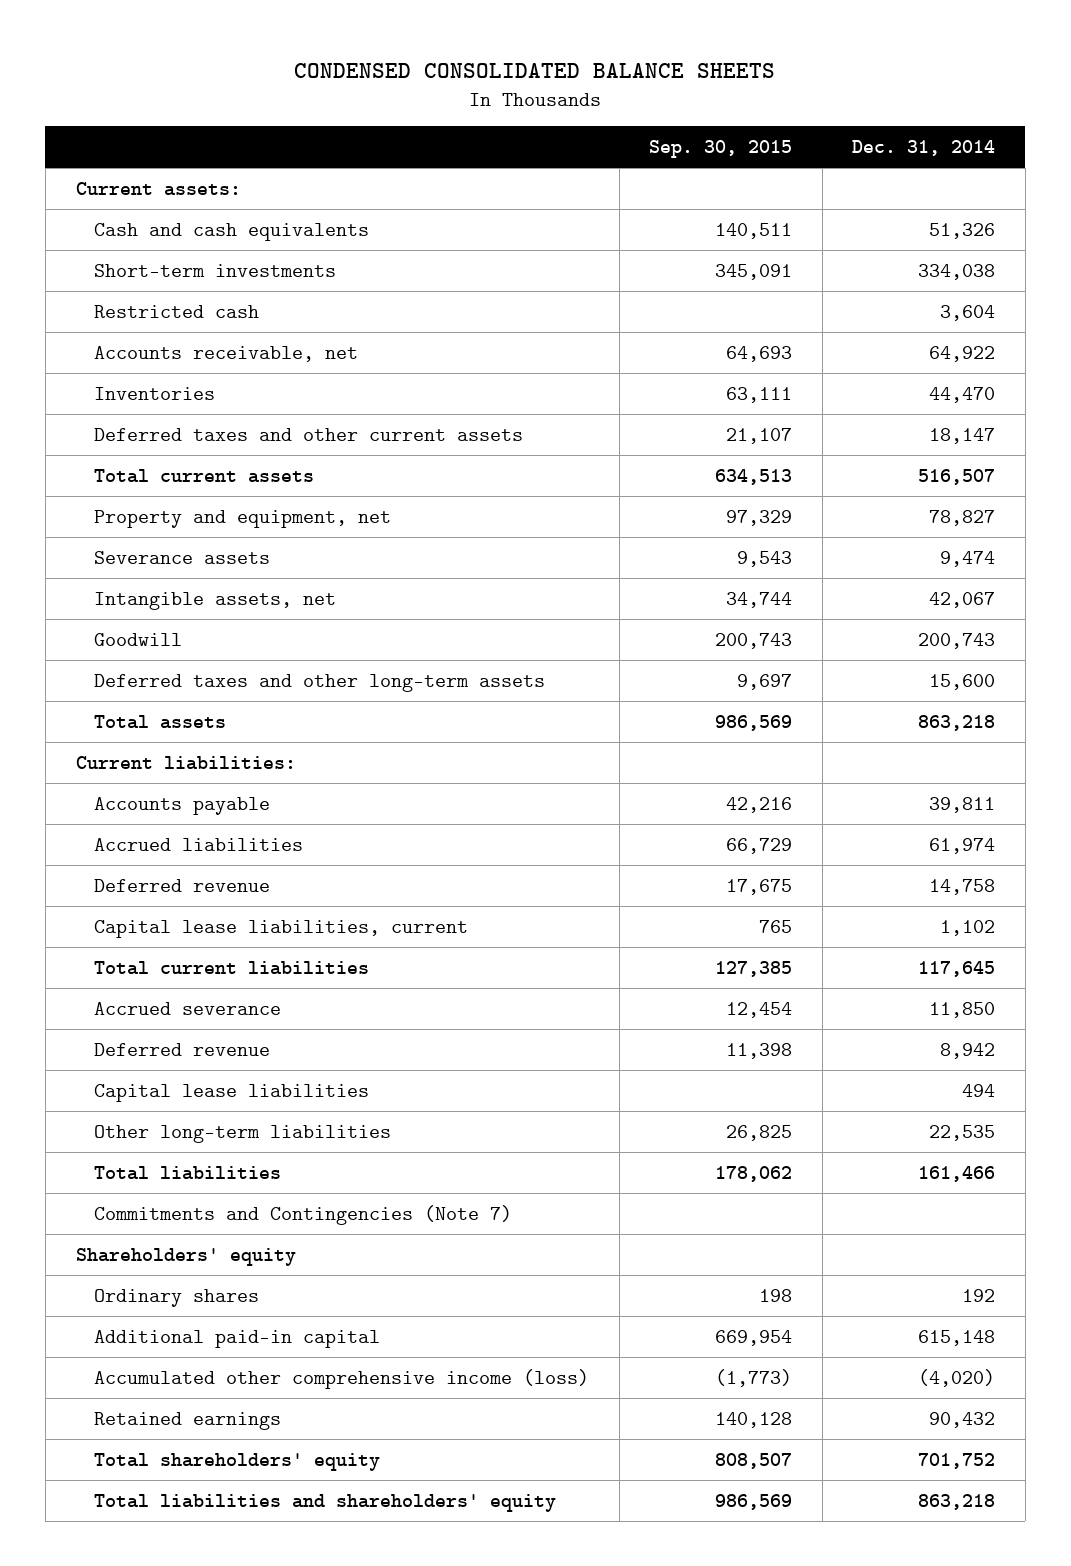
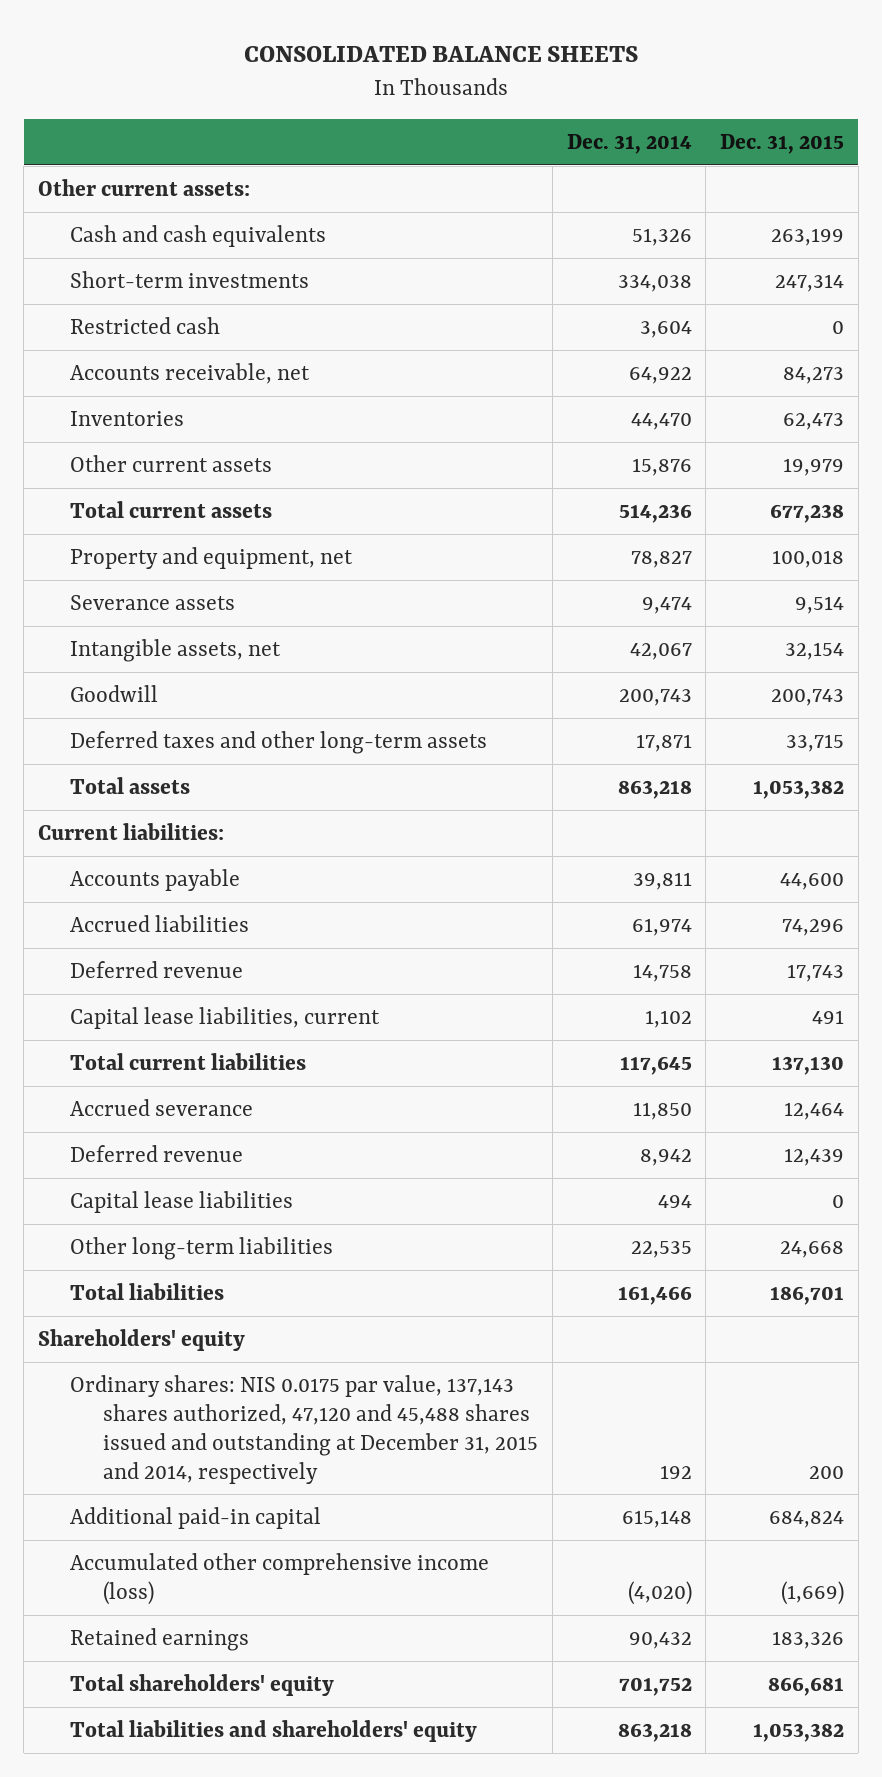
- CONDENSED CONSOLIDATED BALANCE SHEETS
+ CONSOLIDATED BALANCE SHEETS
- | Sep. 30, 2015 | Dec. 31, 2014
+ | Dec. 31, 2014 | Dec. 31, 2015
- Current assets:
+ Other current assets:
- Deferred taxes and other current assets | 21,107 | 18,147
- Total current assets | 634,513 | 516,507
+ Other current assets | 15,876 | 19,979
+ Total current assets | 514,236 | 677,238
- Deferred taxes and other long-term assets | 9,697 | 15,600
+ Deferred taxes and other long-term assets | 17,871 | 33,715
- Commitments and Contingencies (Note 7)
- Ordinary shares | 198 | 192
+ Ordinary shares: NIS 0.0175 par value, 137,143 shares authorized, 47,120 and 45,488 shares issued and outstanding at December 31, 2015 and 2014, respectively | 192 | 200

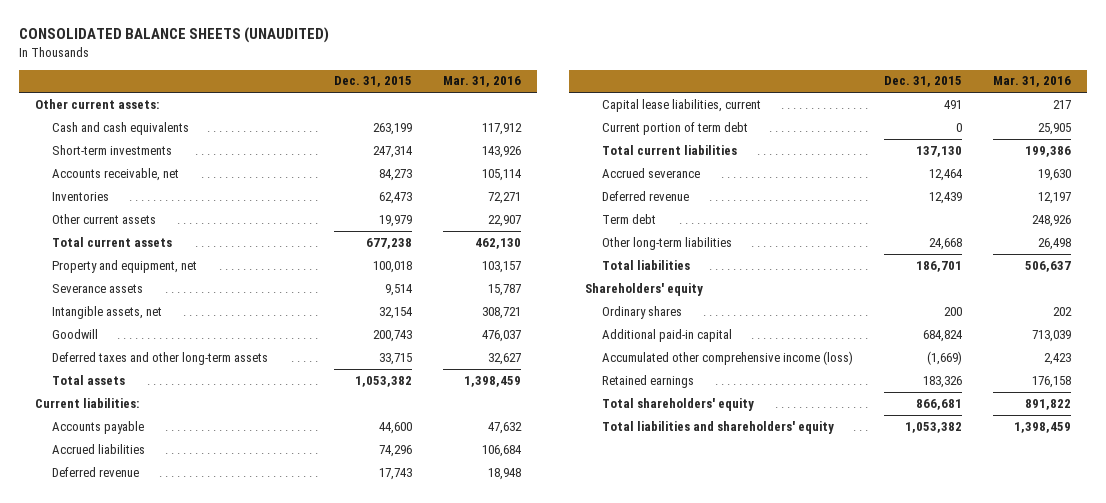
- CONSOLIDATED BALANCE SHEETS
+ CONSOLIDATED BALANCE SHEETS (UNAUDITED)
- | Dec. 31, 2014 | Dec. 31, 2015
+ | Dec. 31, 2015 | Mar. 31, 2016
- Restricted cash | 3,604 | 0
+ Current portion of term debt | 0 | 25,905
- Capital lease liabilities | 494 | 0
+ Term debt | | 248,926
- Ordinary shares: NIS 0.0175 par value, 137,143 shares authorized, 47,120 and 45,488 shares issued and outstanding at December 31, 2015 and 2014, respectively | 192 | 200
+ Ordinary shares | 200 | 202

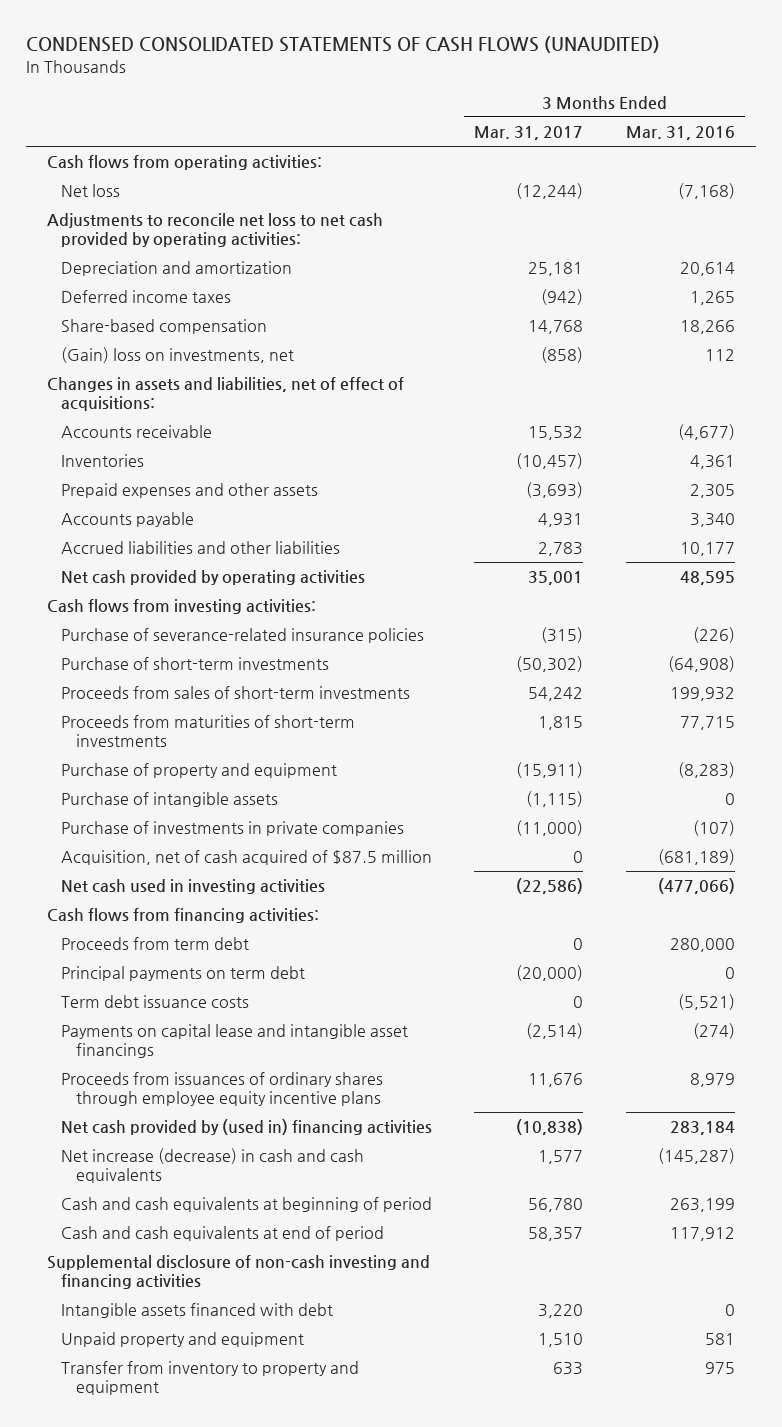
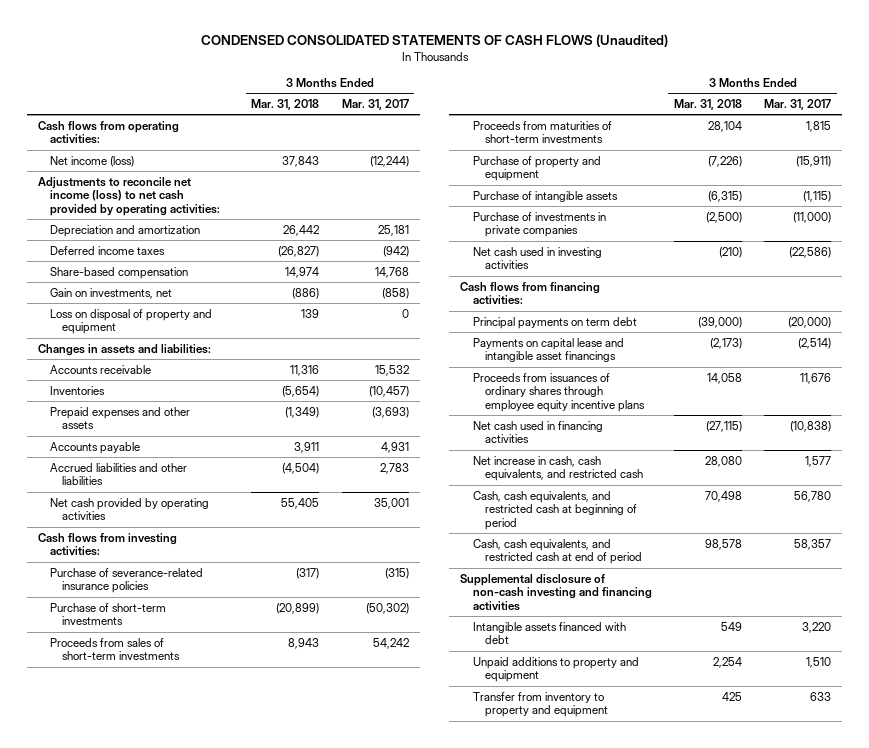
- CONDENSED CONSOLIDATED STATEMENTS OF CASH FLOWS (UNAUDITED)
+ CONDENSED CONSOLIDATED STATEMENTS OF CASH FLOWS (Unaudited)
- | 3 Months Ended Mar. 31, 2017 | 3 Months Ended Mar. 31, 2016
+ | 3 Months Ended Mar. 31, 2018 | 3 Months Ended Mar. 31, 2017
- Net loss | (12,244) | (7,168)
- Adjustments to reconcile net loss to net cash provided by operating activities:
+ Net income (loss) | 37,843 | (12,244)
+ Adjustments to reconcile net income (loss) to net cash provided by operating activities:
- (Gain) loss on investments, net | (858) | 112
- Changes in assets and liabilities, net of effect of acquisitions:
+ Gain on investments, net | (886) | (858)
+ Loss on disposal of property and equipment | 139 | 0
+ Changes in assets and liabilities:
- Acquisition, net of cash acquired of $87.5 million | 0 | (681,189)
- Proceeds from term debt | 0 | 280,000
- Term debt issuance costs | 0 | (5,521)
- Net cash provided by (used in) financing activities | (10,838) | 283,184
- Net increase (decrease) in cash and cash equivalents | 1,577 | (145,287)
- Cash and cash equivalents at beginning of period | 56,780 | 263,199
- Cash and cash equivalents at end of period | 58,357 | 117,912
+ Net cash used in financing activities | (27,115) | (10,838)
+ Net increase in cash, cash equivalents, and restricted cash | 28,080 | 1,577
+ Cash, cash equivalents, and restricted cash at beginning of period | 70,498 | 56,780
+ Cash, cash equivalents, and restricted cash at end of period | 98,578 | 58,357
- Unpaid property and equipment | 1,510 | 581
+ Unpaid additions to property and equipment | 2,254 | 1,510

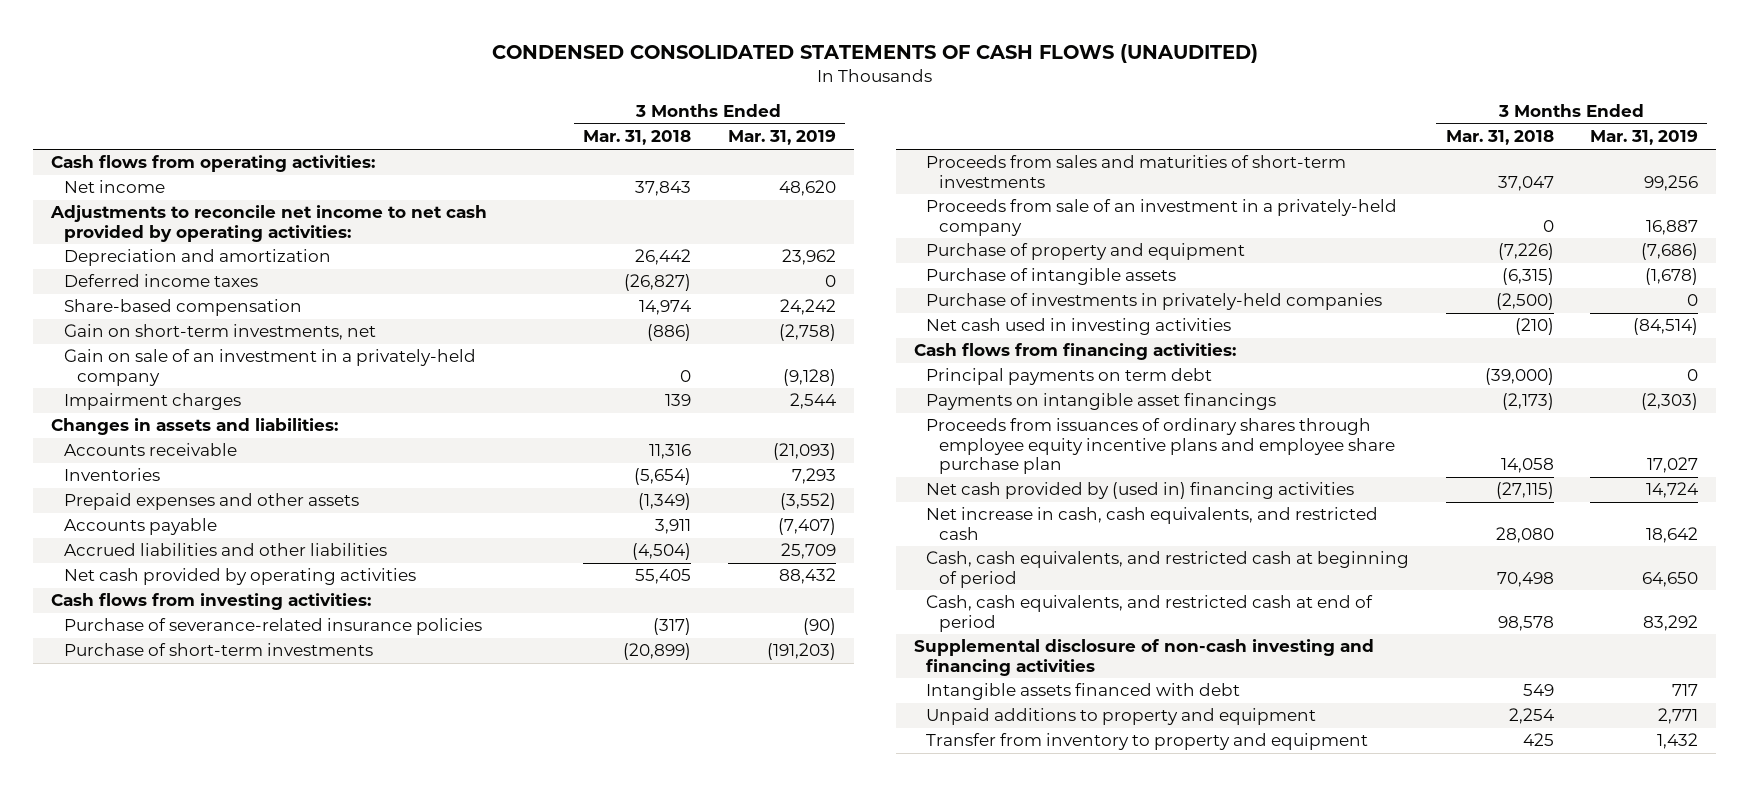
- CONDENSED CONSOLIDATED STATEMENTS OF CASH FLOWS (Unaudited)
+ CONDENSED CONSOLIDATED STATEMENTS OF CASH FLOWS (UNAUDITED)
- | 3 Months Ended Mar. 31, 2018 | 3 Months Ended Mar. 31, 2017
+ | 3 Months Ended Mar. 31, 2018 | 3 Months Ended Mar. 31, 2019
- Net income (loss) | 37,843 | (12,244)
- Adjustments to reconcile net income (loss) to net cash provided by operating activities:
+ Net income | 37,843 | 48,620
+ Adjustments to reconcile net income to net cash provided by operating activities:
- Gain on investments, net | (886) | (858)
- Loss on disposal of property and equipment | 139 | 0
+ Gain on short-term investments, net | (886) | (2,758)
+ Gain on sale of an investment in a privately-held company | 0 | (9,128)
+ Impairment charges | 139 | 2,544
- Proceeds from sales of short-term investments | 8,943 | 54,242
- Proceeds from maturities of short-term investments | 28,104 | 1,815
+ Proceeds from sales and maturities of short-term investments | 37,047 | 99,256
+ Proceeds from sale of an investment in a privately-held company | 0 | 16,887
- Purchase of investments in private companies | (2,500) | (11,000)
+ Purchase of investments in privately-held companies | (2,500) | 0
- Payments on capital lease and intangible asset financings | (2,173) | (2,514)
- Proceeds from issuances of ordinary shares through employee equity incentive plans | 14,058 | 11,676
- Net cash used in financing activities | (27,115) | (10,838)
+ Payments on intangible asset financings | (2,173) | (2,303)
+ Proceeds from issuances of ordinary shares through employee equity incentive plans and employee share purchase plan | 14,058 | 17,027
+ Net cash provided by (used in) financing activities | (27,115) | 14,724

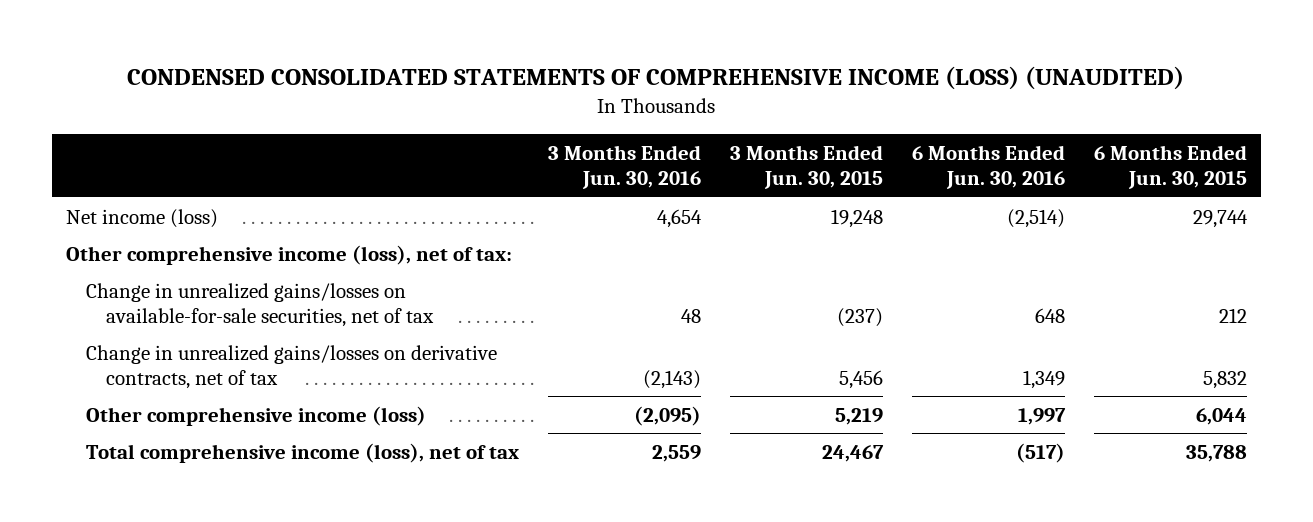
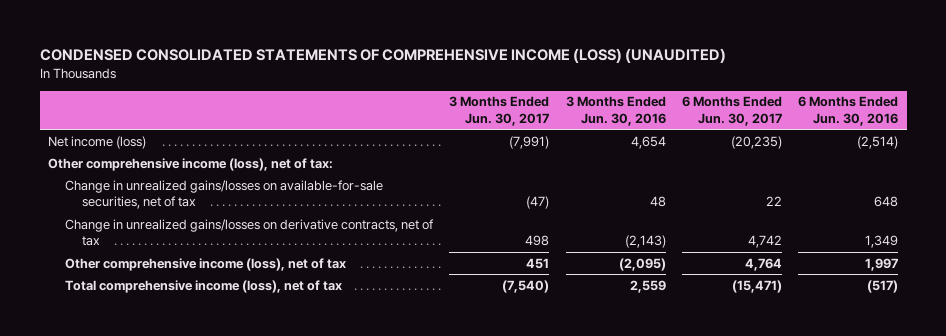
- | 3 Months Ended Jun. 30, 2016 | 3 Months Ended Jun. 30, 2015 | 6 Months Ended Jun. 30, 2016 | 6 Months Ended Jun. 30, 2015
+ | 3 Months Ended Jun. 30, 2017 | 3 Months Ended Jun. 30, 2016 | 6 Months Ended Jun. 30, 2017 | 6 Months Ended Jun. 30, 2016
- Other comprehensive income (loss) | (2,095) | 5,219 | 1,997 | 6,044
+ Other comprehensive income (loss), net of tax | 451 | (2,095) | 4,764 | 1,997

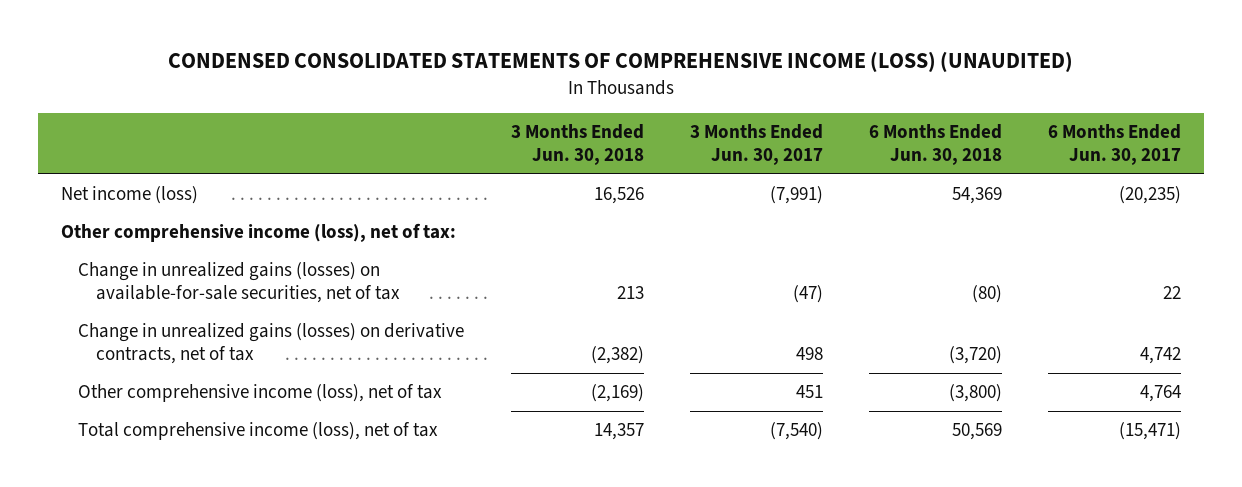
- | 3 Months Ended Jun. 30, 2017 | 3 Months Ended Jun. 30, 2016 | 6 Months Ended Jun. 30, 2017 | 6 Months Ended Jun. 30, 2016
+ | 3 Months Ended Jun. 30, 2018 | 3 Months Ended Jun. 30, 2017 | 6 Months Ended Jun. 30, 2018 | 6 Months Ended Jun. 30, 2017
- Change in unrealized gains/losses on available-for-sale securities, net of tax | (47) | 48 | 22 | 648
- Change in unrealized gains/losses on derivative contracts, net of tax | 498 | (2,143) | 4,742 | 1,349
+ Change in unrealized gains (losses) on available-for-sale securities, net of tax | 213 | (47) | (80) | 22
+ Change in unrealized gains (losses) on derivative contracts, net of tax | (2,382) | 498 | (3,720) | 4,742

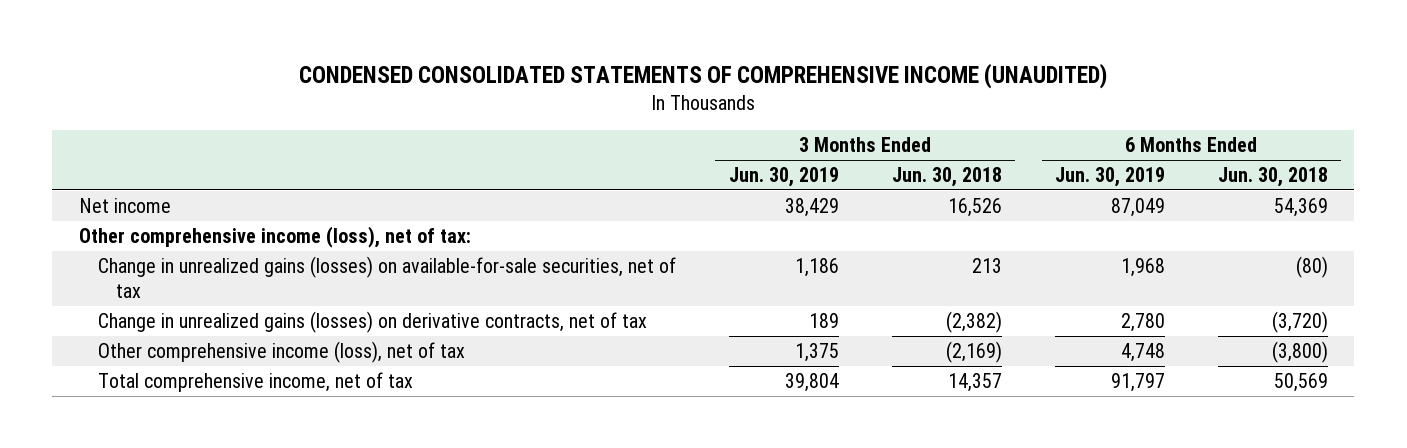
- CONDENSED CONSOLIDATED STATEMENTS OF COMPREHENSIVE INCOME (LOSS) (UNAUDITED)
+ CONDENSED CONSOLIDATED STATEMENTS OF COMPREHENSIVE INCOME (UNAUDITED)
- | 3 Months Ended Jun. 30, 2018 | 3 Months Ended Jun. 30, 2017 | 6 Months Ended Jun. 30, 2018 | 6 Months Ended Jun. 30, 2017
+ | 3 Months Ended Jun. 30, 2019 | 3 Months Ended Jun. 30, 2018 | 6 Months Ended Jun. 30, 2019 | 6 Months Ended Jun. 30, 2018
- Net income (loss) | 16,526 | (7,991) | 54,369 | (20,235)
+ Net income | 38,429 | 16,526 | 87,049 | 54,369
- Total comprehensive income (loss), net of tax | 14,357 | (7,540) | 50,569 | (15,471)
+ Total comprehensive income, net of tax | 39,804 | 14,357 | 91,797 | 50,569

